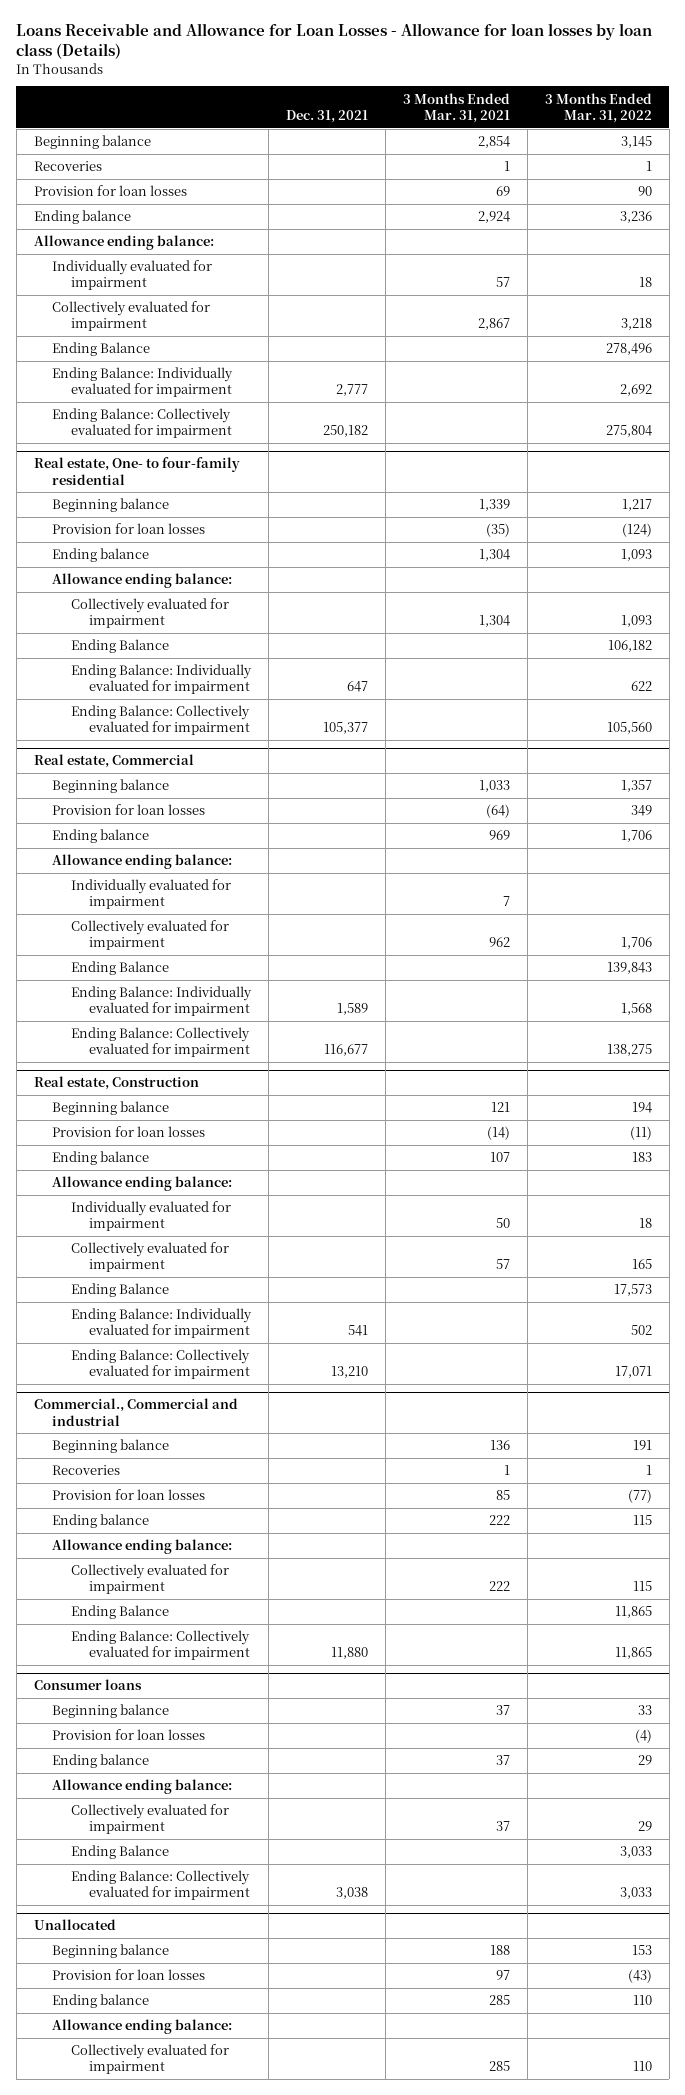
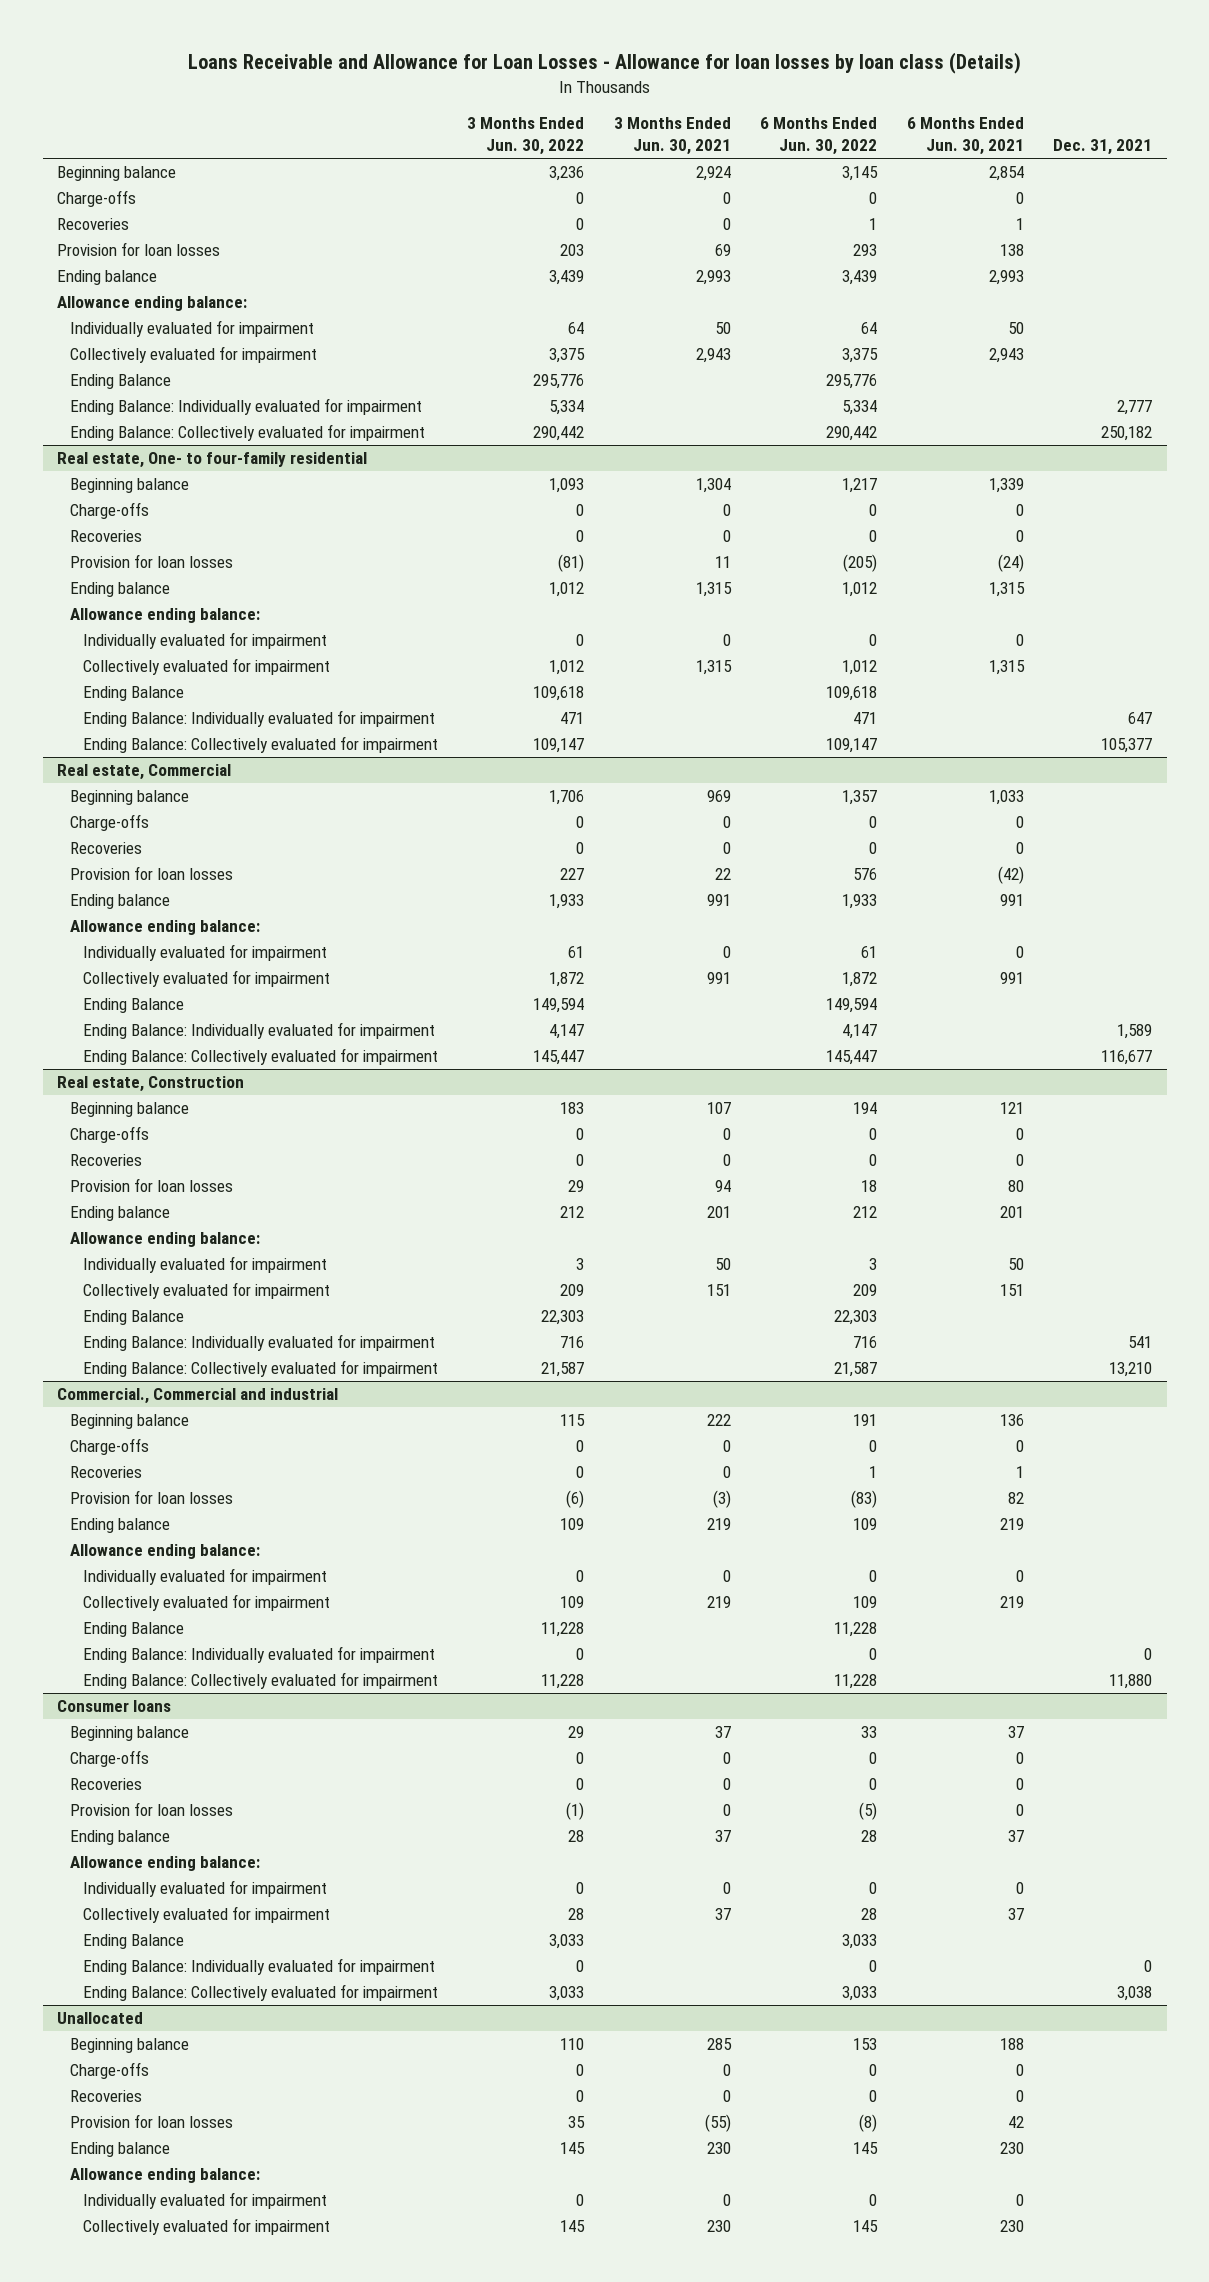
- | Dec. 31, 2021 | 3 Months Ended Mar. 31, 2021 | 3 Months Ended Mar. 31, 2022
+ | 3 Months Ended Jun. 30, 2022 | 3 Months Ended Jun. 30, 2021 | 6 Months Ended Jun. 30, 2022 | 6 Months Ended Jun. 30, 2021 | Dec. 31, 2021
+ Charge-offs | 0 | 0 | 0 | 0 |
@ Real estate, One- to four-family residential
+ Charge-offs | 0 | 0 | 0 | 0 |
+ Recoveries | 0 | 0 | 0 | 0 |
+ Individually evaluated for impairment | 0 | 0 | 0 | 0 |
@ Real estate, Commercial
+ Charge-offs | 0 | 0 | 0 | 0 |
+ Recoveries | 0 | 0 | 0 | 0 |
@ Real estate, Construction
+ Charge-offs | 0 | 0 | 0 | 0 |
+ Recoveries | 0 | 0 | 0 | 0 |
@ Commercial., Commercial and industrial
+ Charge-offs | 0 | 0 | 0 | 0 |
+ Individually evaluated for impairment | 0 | 0 | 0 | 0 |
+ Ending Balance: Individually evaluated for impairment | 0 | | 0 | | 0
@ Consumer loans
+ Charge-offs | 0 | 0 | 0 | 0 |
+ Recoveries | 0 | 0 | 0 | 0 |
+ Individually evaluated for impairment | 0 | 0 | 0 | 0 |
+ Ending Balance: Individually evaluated for impairment | 0 | | 0 | | 0
@ Unallocated
+ Charge-offs | 0 | 0 | 0 | 0 |
+ Recoveries | 0 | 0 | 0 | 0 |
+ Individually evaluated for impairment | 0 | 0 | 0 | 0 |

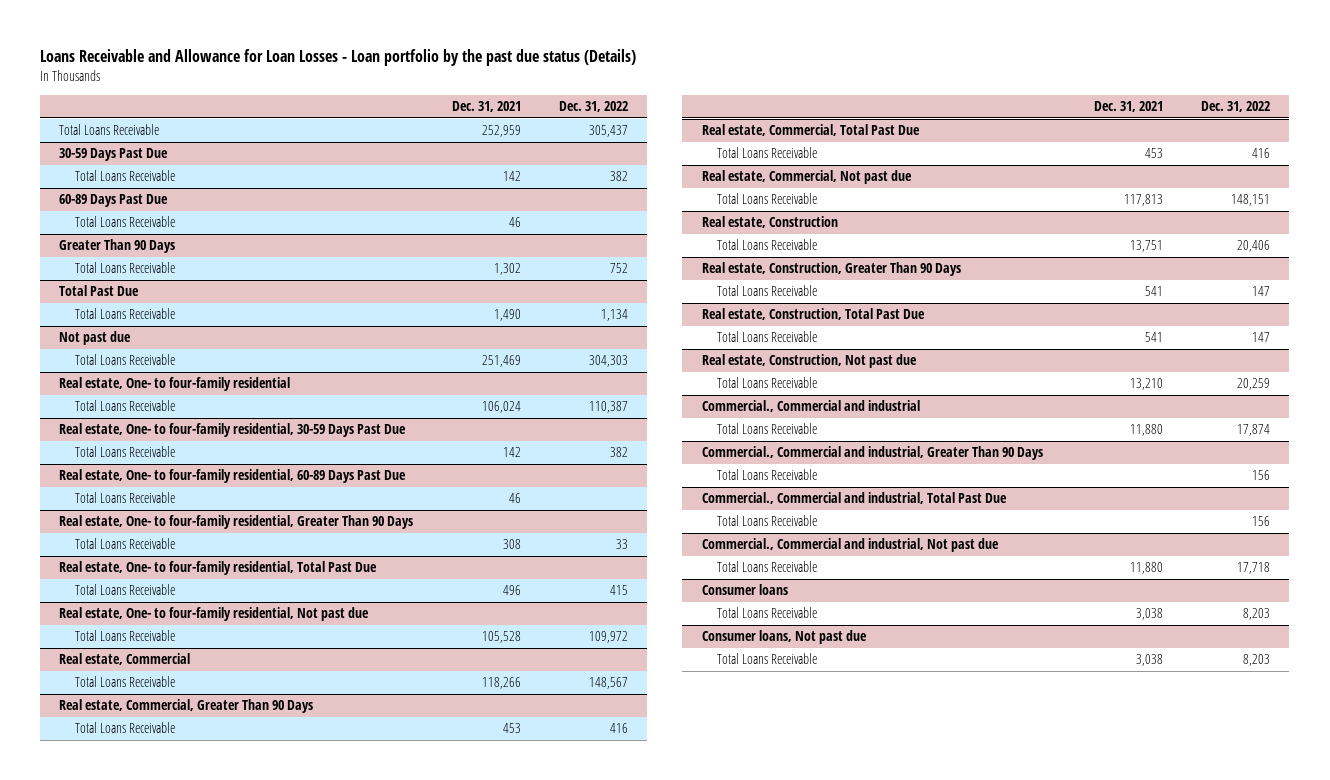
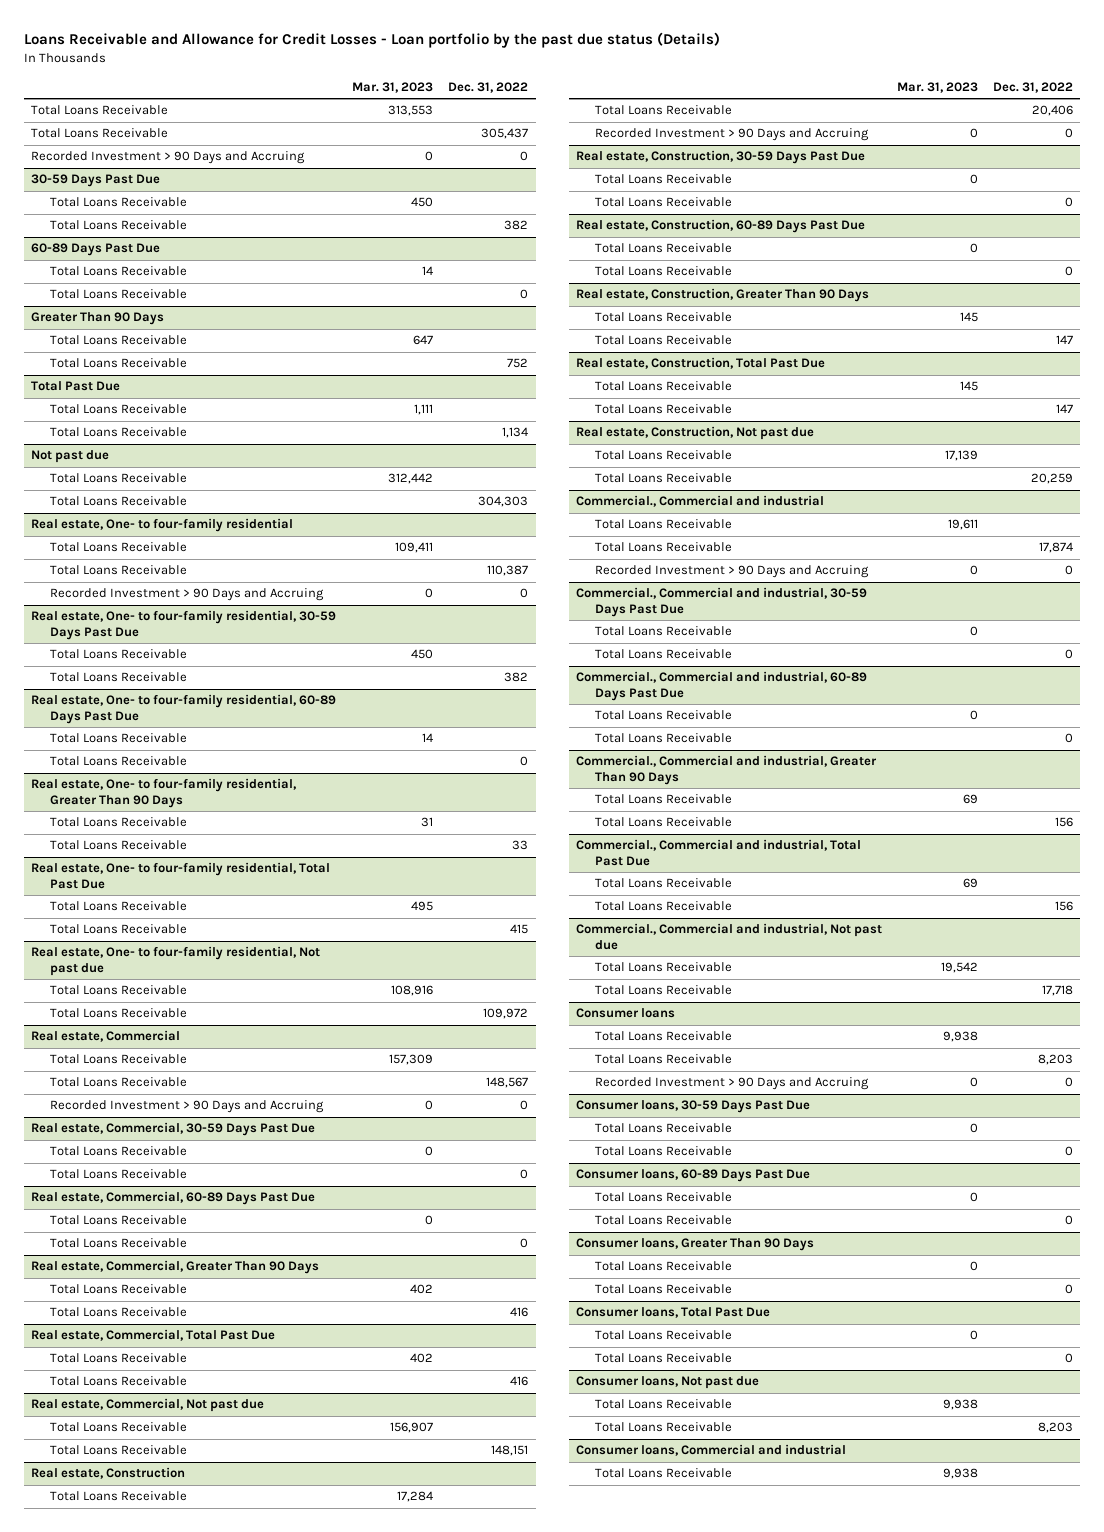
- Loans Receivable and Allowance for Loan Losses - Loan portfolio by the past due status (Details)
+ Loans Receivable and Allowance for Credit Losses - Loan portfolio by the past due status (Details)
- | Dec. 31, 2021 | Dec. 31, 2022
+ | Mar. 31, 2023 | Dec. 31, 2022
+ Total Loans Receivable | 313,553 |
+ Recorded Investment > 90 Days and Accruing | 0 | 0
@ 30-59 Days Past Due
+ Total Loans Receivable | 450 |
@ 60-89 Days Past Due
+ Total Loans Receivable | | 0
@ Greater Than 90 Days
+ Total Loans Receivable | 647 |
@ Total Past Due
+ Total Loans Receivable | 1,111 |
@ Not past due
+ Total Loans Receivable | 312,442 |
@ Real estate, One- to four-family residential
+ Total Loans Receivable | 109,411 |
+ Recorded Investment > 90 Days and Accruing | 0 | 0
@ Real estate, One- to four-family residential, 30-59 Days Past Due
+ Total Loans Receivable | 450 |
@ Real estate, One- to four-family residential, 60-89 Days Past Due
+ Total Loans Receivable | | 0
@ Real estate, One- to four-family residential, Greater Than 90 Days
+ Total Loans Receivable | 31 |
@ Real estate, One- to four-family residential, Total Past Due
+ Total Loans Receivable | 495 |
@ Real estate, One- to four-family residential, Not past due
+ Total Loans Receivable | 108,916 |
@ Real estate, Commercial
+ Total Loans Receivable | 157,309 |
+ Recorded Investment > 90 Days and Accruing | 0 | 0
+ Real estate, Commercial, 30-59 Days Past Due
+ Total Loans Receivable | 0 |
+ Total Loans Receivable | | 0
+ Real estate, Commercial, 60-89 Days Past Due
+ Total Loans Receivable | 0 |
+ Total Loans Receivable | | 0
@ Real estate, Commercial, Greater Than 90 Days
+ Total Loans Receivable | 402 |
@ Real estate, Commercial, Total Past Due
+ Total Loans Receivable | 402 |
@ Real estate, Commercial, Not past due
+ Total Loans Receivable | 156,907 |
@ Real estate, Construction
+ Total Loans Receivable | 17,284 |
+ Recorded Investment > 90 Days and Accruing | 0 | 0
+ Real estate, Construction, 30-59 Days Past Due
+ Total Loans Receivable | 0 |
+ Total Loans Receivable | | 0
+ Real estate, Construction, 60-89 Days Past Due
+ Total Loans Receivable | 0 |
+ Total Loans Receivable | | 0
@ Real estate, Construction, Greater Than 90 Days
+ Total Loans Receivable | 145 |
@ Real estate, Construction, Total Past Due
+ Total Loans Receivable | 145 |
@ Real estate, Construction, Not past due
+ Total Loans Receivable | 17,139 |
@ Commercial., Commercial and industrial
+ Total Loans Receivable | 19,611 |
+ Recorded Investment > 90 Days and Accruing | 0 | 0
+ Commercial., Commercial and industrial, 30-59 Days Past Due
+ Total Loans Receivable | 0 |
+ Total Loans Receivable | | 0
+ Commercial., Commercial and industrial, 60-89 Days Past Due
+ Total Loans Receivable | 0 |
+ Total Loans Receivable | | 0
@ Commercial., Commercial and industrial, Greater Than 90 Days
+ Total Loans Receivable | 69 |
@ Commercial., Commercial and industrial, Total Past Due
+ Total Loans Receivable | 69 |
@ Commercial., Commercial and industrial, Not past due
+ Total Loans Receivable | 19,542 |
@ Consumer loans
+ Total Loans Receivable | 9,938 |
+ Recorded Investment > 90 Days and Accruing | 0 | 0
+ Consumer loans, 30-59 Days Past Due
+ Total Loans Receivable | 0 |
+ Total Loans Receivable | | 0
+ Consumer loans, 60-89 Days Past Due
+ Total Loans Receivable | 0 |
+ Total Loans Receivable | | 0
+ Consumer loans, Greater Than 90 Days
+ Total Loans Receivable | 0 |
+ Total Loans Receivable | | 0
+ Consumer loans, Total Past Due
+ Total Loans Receivable | 0 |
+ Total Loans Receivable | | 0
@ Consumer loans, Not past due
+ Total Loans Receivable | 9,938 |
+ Consumer loans, Commercial and industrial
+ Total Loans Receivable | 9,938 |

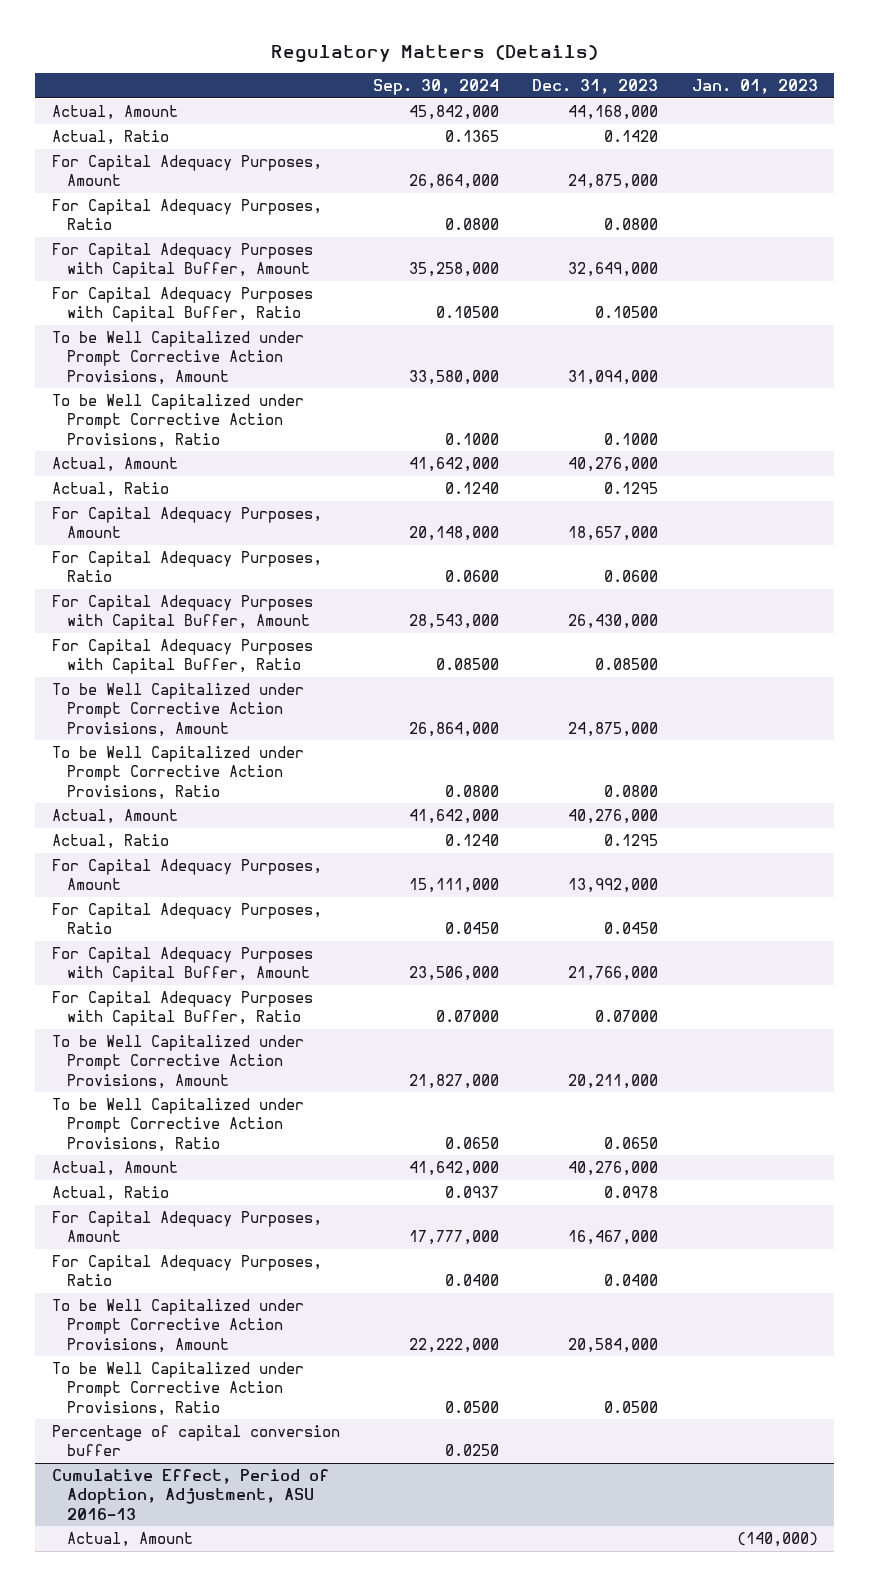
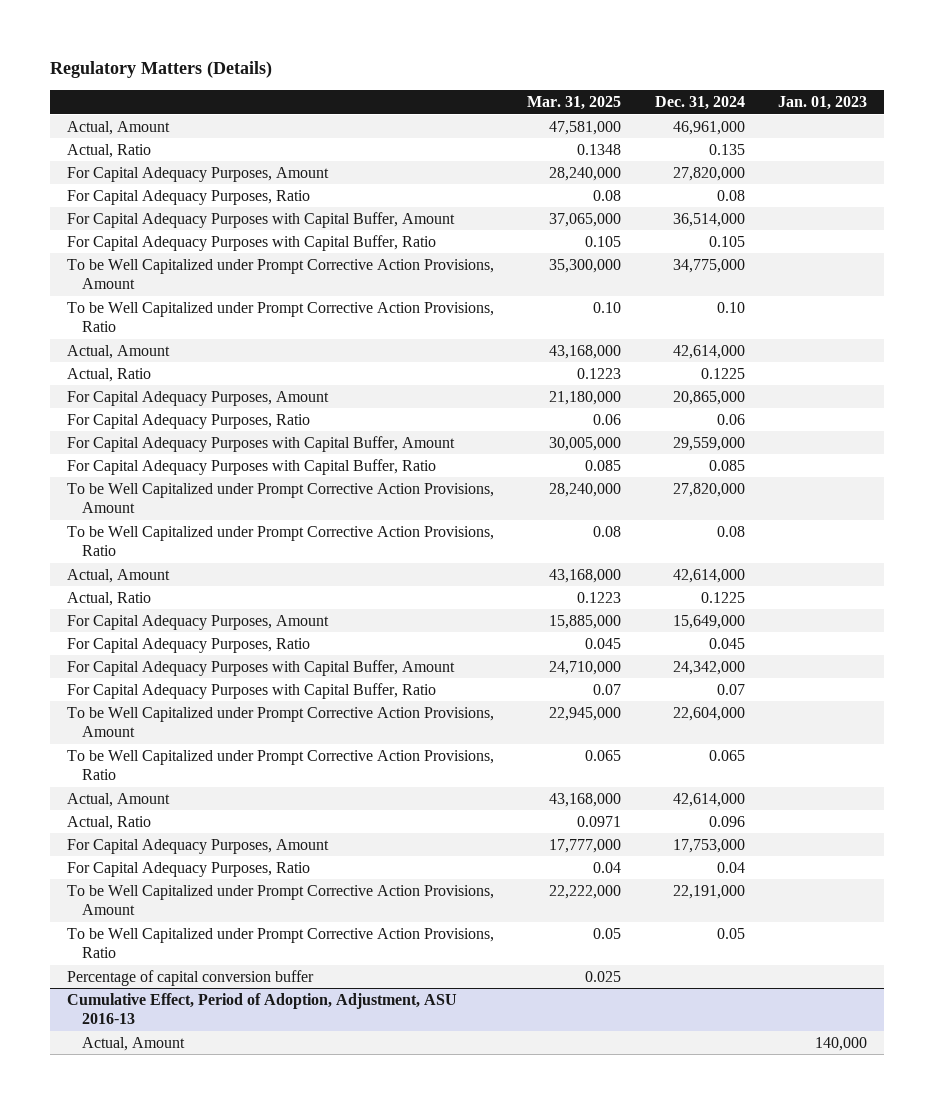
- | Sep. 30, 2024 | Dec. 31, 2023 | Jan. 01, 2023
+ | Mar. 31, 2025 | Dec. 31, 2024 | Jan. 01, 2023
@ Cumulative Effect, Period of Adoption, Adjustment, ASU 2016-13
- Actual, Amount | | | (140,000)
+ Actual, Amount | | | 140,000

